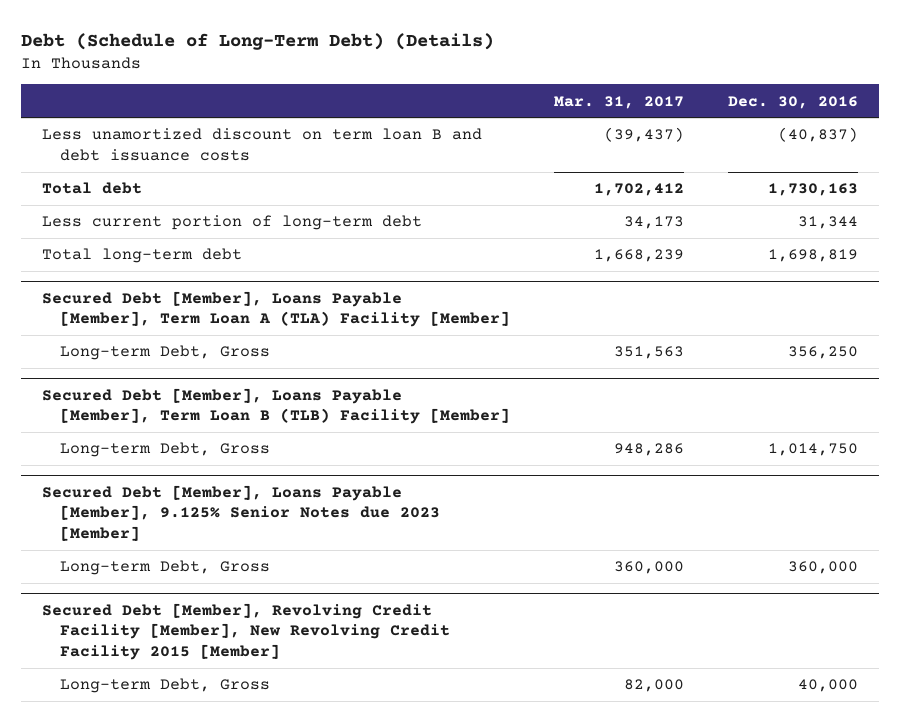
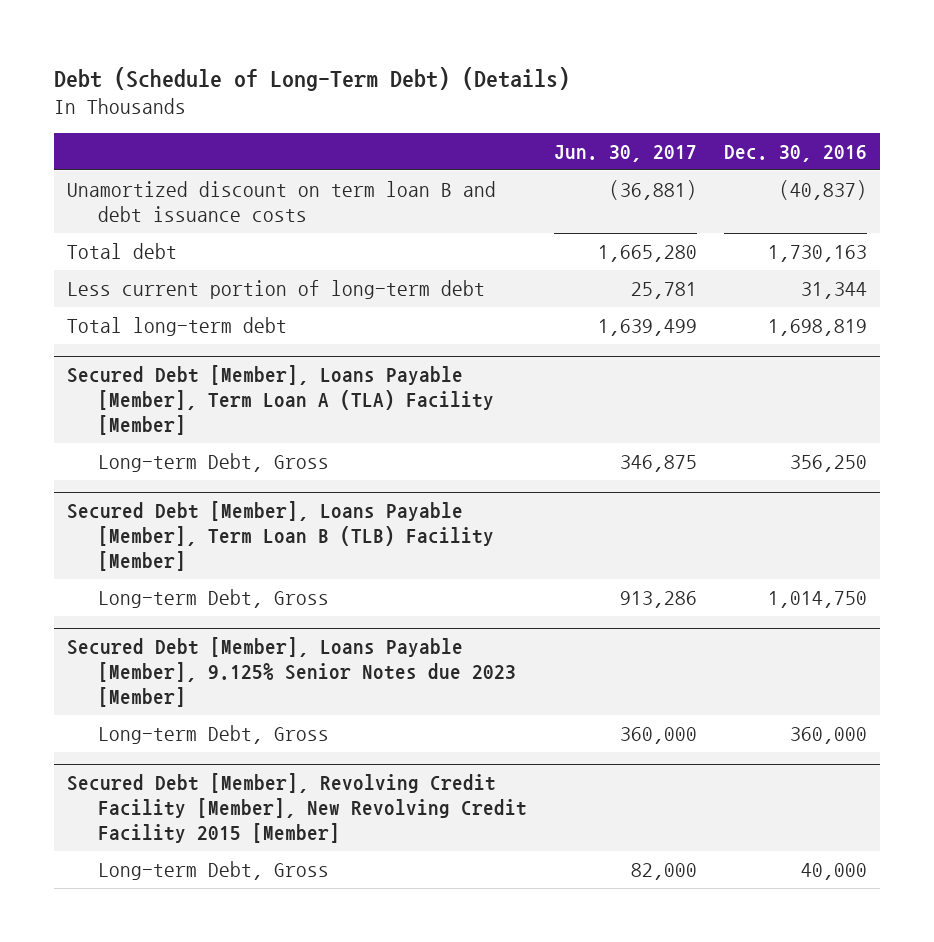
- | Mar. 31, 2017 | Dec. 30, 2016
+ | Jun. 30, 2017 | Dec. 30, 2016
- Less unamortized discount on term loan B and debt issuance costs | (39,437) | (40,837)
+ Unamortized discount on term loan B and debt issuance costs | (36,881) | (40,837)

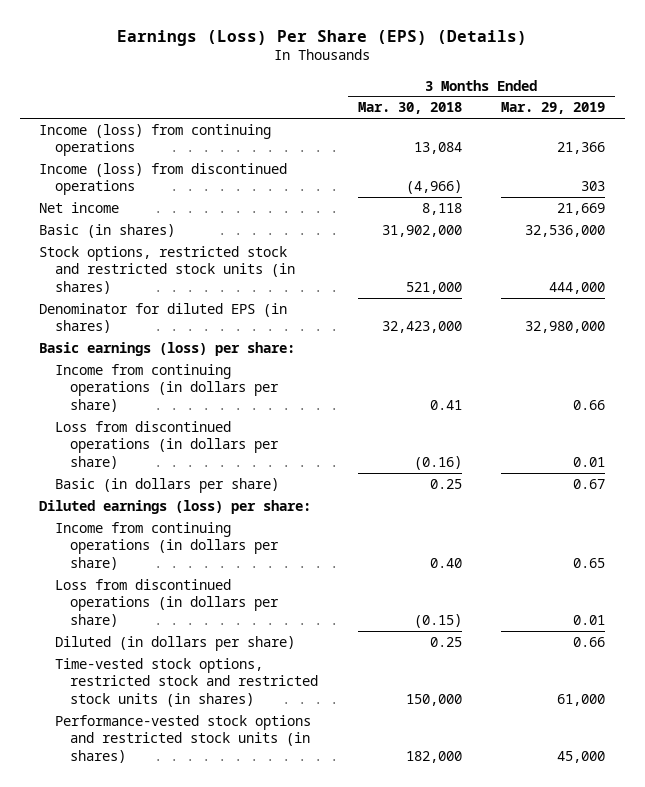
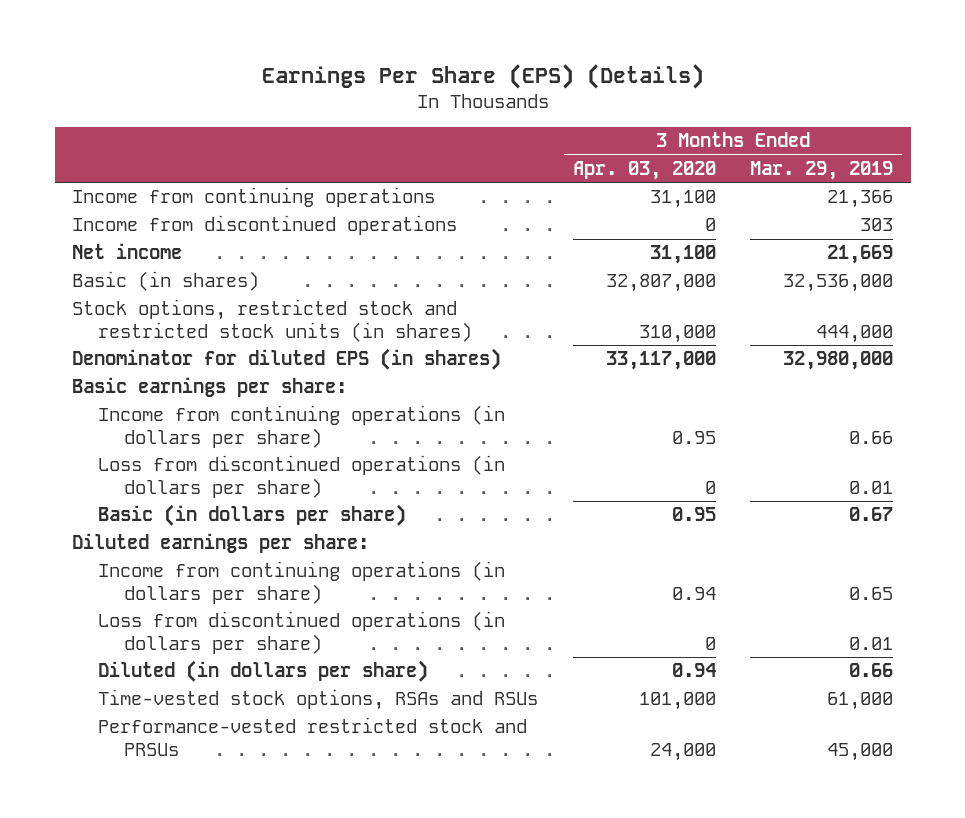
- Earnings (Loss) Per Share (EPS) (Details)
+ Earnings Per Share (EPS) (Details)
- | 3 Months Ended Mar. 30, 2018 | 3 Months Ended Mar. 29, 2019
+ | 3 Months Ended Apr. 03, 2020 | 3 Months Ended Mar. 29, 2019
- Income (loss) from continuing operations | 13,084 | 21,366
- Income (loss) from discontinued operations | (4,966) | 303
+ Income from continuing operations | 31,100 | 21,366
+ Income from discontinued operations | 0 | 303
- Basic earnings (loss) per share:
+ Basic earnings per share:
- Diluted earnings (loss) per share:
+ Diluted earnings per share:
- Time-vested stock options, restricted stock and restricted stock units (in shares) | 150,000 | 61,000
- Performance-vested stock options and restricted stock units (in shares) | 182,000 | 45,000
+ Time-vested stock options, RSAs and RSUs | 101,000 | 61,000
+ Performance-vested restricted stock and PRSUs | 24,000 | 45,000

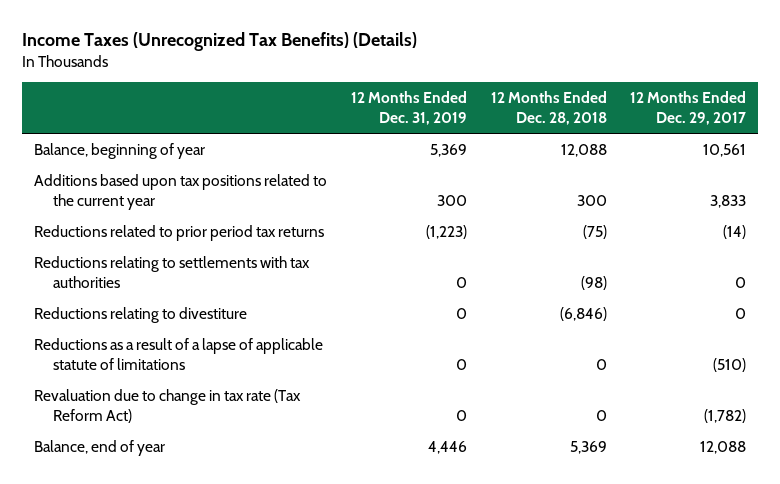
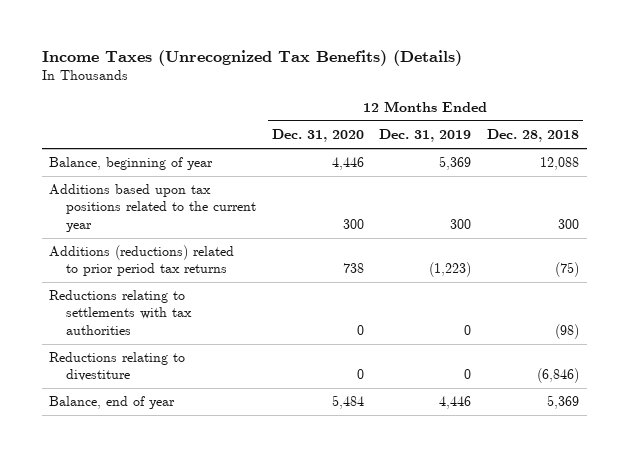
- | 12 Months Ended Dec. 31, 2019 | 12 Months Ended Dec. 28, 2018 | 12 Months Ended Dec. 29, 2017
+ | 12 Months Ended Dec. 31, 2020 | 12 Months Ended Dec. 31, 2019 | 12 Months Ended Dec. 28, 2018
- Reductions related to prior period tax returns | (1,223) | (75) | (14)
+ Additions (reductions) related to prior period tax returns | 738 | (1,223) | (75)
- Reductions as a result of a lapse of applicable statute of limitations | 0 | 0 | (510)
- Revaluation due to change in tax rate (Tax Reform Act) | 0 | 0 | (1,782)

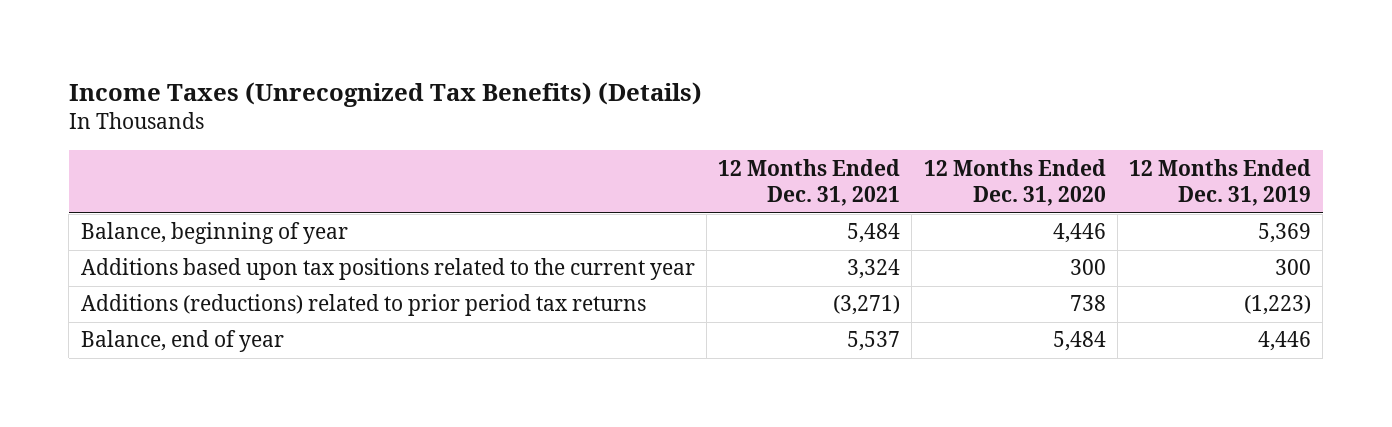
- | 12 Months Ended Dec. 31, 2020 | 12 Months Ended Dec. 31, 2019 | 12 Months Ended Dec. 28, 2018
+ | 12 Months Ended Dec. 31, 2021 | 12 Months Ended Dec. 31, 2020 | 12 Months Ended Dec. 31, 2019
- Reductions relating to settlements with tax authorities | 0 | 0 | (98)
- Reductions relating to divestiture | 0 | 0 | (6,846)

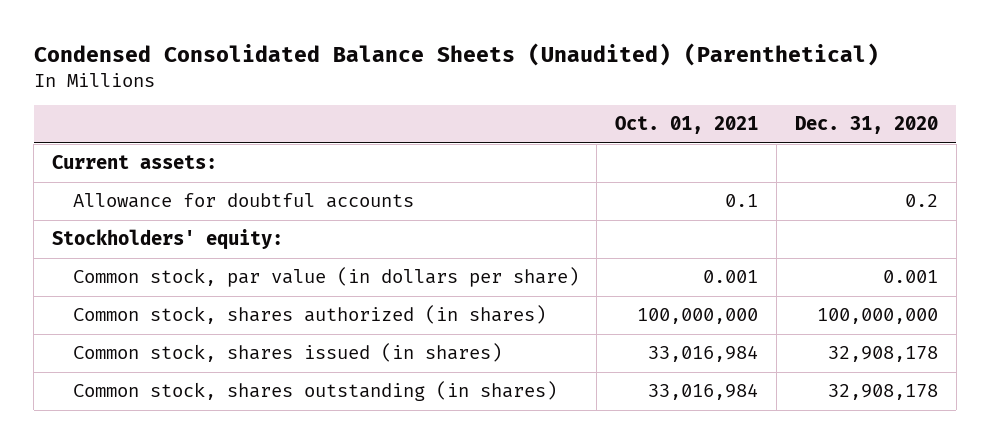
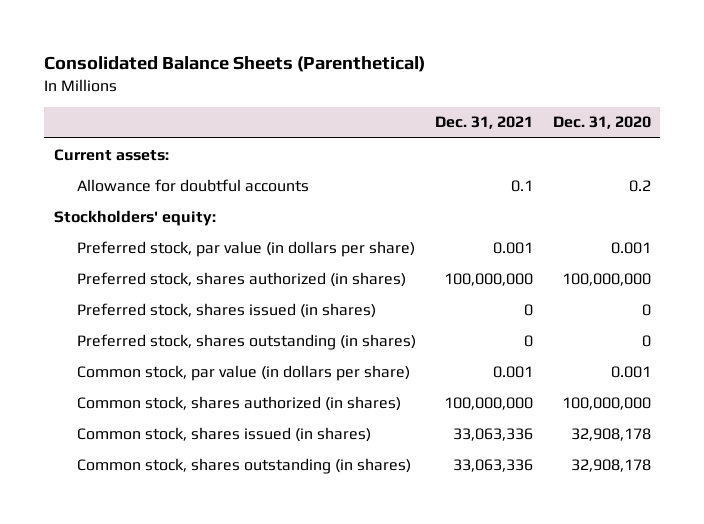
- Condensed Consolidated Balance Sheets (Unaudited) (Parenthetical)
+ Consolidated Balance Sheets (Parenthetical)
- | Oct. 01, 2021 | Dec. 31, 2020
+ | Dec. 31, 2021 | Dec. 31, 2020
+ Preferred stock, par value (in dollars per share) | 0.001 | 0.001
+ Preferred stock, shares authorized (in shares) | 100,000,000 | 100,000,000
+ Preferred stock, shares issued (in shares) | 0 | 0
+ Preferred stock, shares outstanding (in shares) | 0 | 0

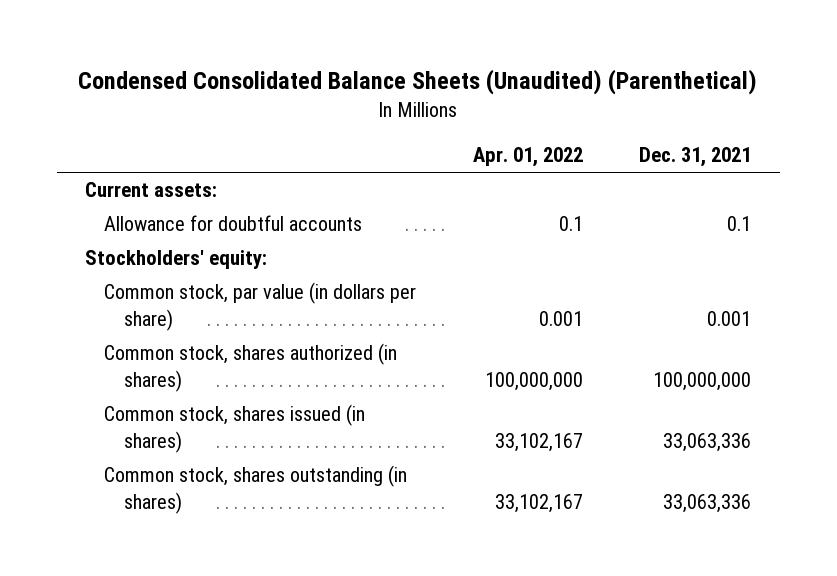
- Consolidated Balance Sheets (Parenthetical)
+ Condensed Consolidated Balance Sheets (Unaudited) (Parenthetical)
- | Dec. 31, 2021 | Dec. 31, 2020
+ | Apr. 01, 2022 | Dec. 31, 2021
- Preferred stock, par value (in dollars per share) | 0.001 | 0.001
- Preferred stock, shares authorized (in shares) | 100,000,000 | 100,000,000
- Preferred stock, shares issued (in shares) | 0 | 0
- Preferred stock, shares outstanding (in shares) | 0 | 0

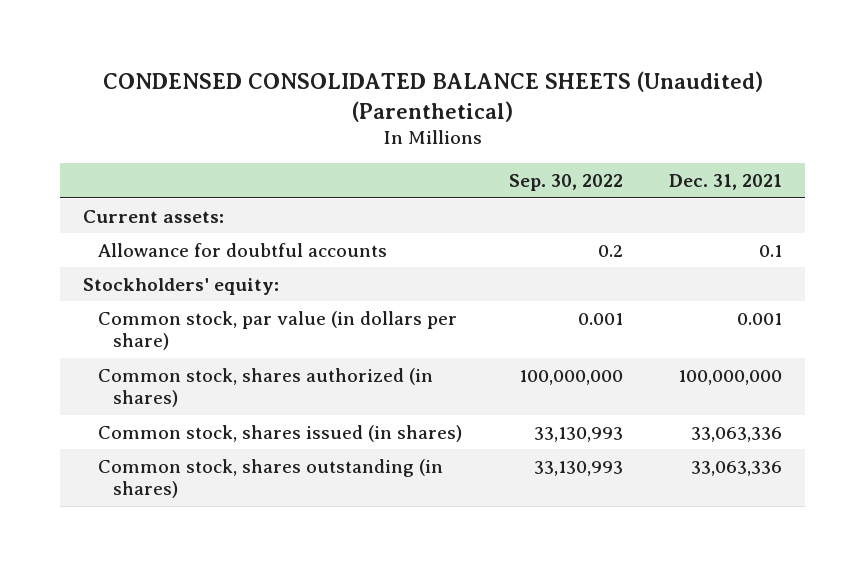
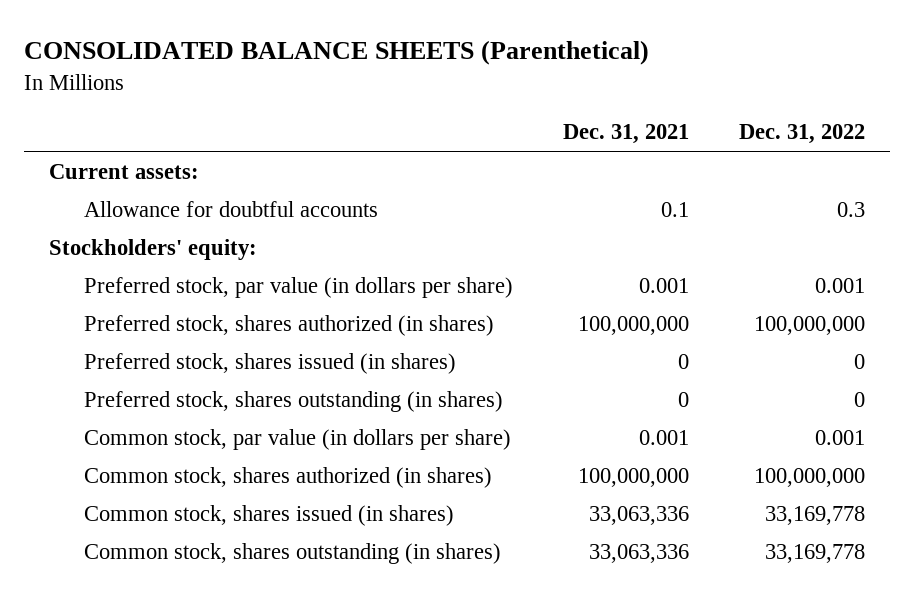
- CONDENSED CONSOLIDATED BALANCE SHEETS (Unaudited) (Parenthetical)
+ CONSOLIDATED BALANCE SHEETS (Parenthetical)
- | Sep. 30, 2022 | Dec. 31, 2021
+ | Dec. 31, 2021 | Dec. 31, 2022
+ Preferred stock, par value (in dollars per share) | 0.001 | 0.001
+ Preferred stock, shares authorized (in shares) | 100,000,000 | 100,000,000
+ Preferred stock, shares issued (in shares) | 0 | 0
+ Preferred stock, shares outstanding (in shares) | 0 | 0

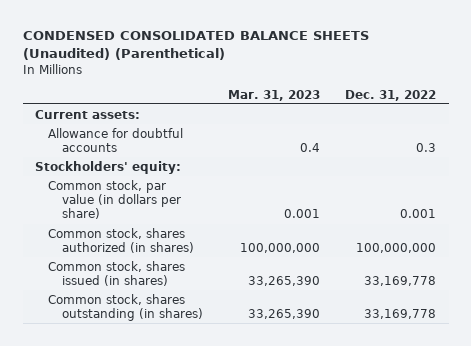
- CONSOLIDATED BALANCE SHEETS (Parenthetical)
+ CONDENSED CONSOLIDATED BALANCE SHEETS (Unaudited) (Parenthetical)
- | Dec. 31, 2021 | Dec. 31, 2022
+ | Mar. 31, 2023 | Dec. 31, 2022
- Preferred stock, par value (in dollars per share) | 0.001 | 0.001
- Preferred stock, shares authorized (in shares) | 100,000,000 | 100,000,000
- Preferred stock, shares issued (in shares) | 0 | 0
- Preferred stock, shares outstanding (in shares) | 0 | 0

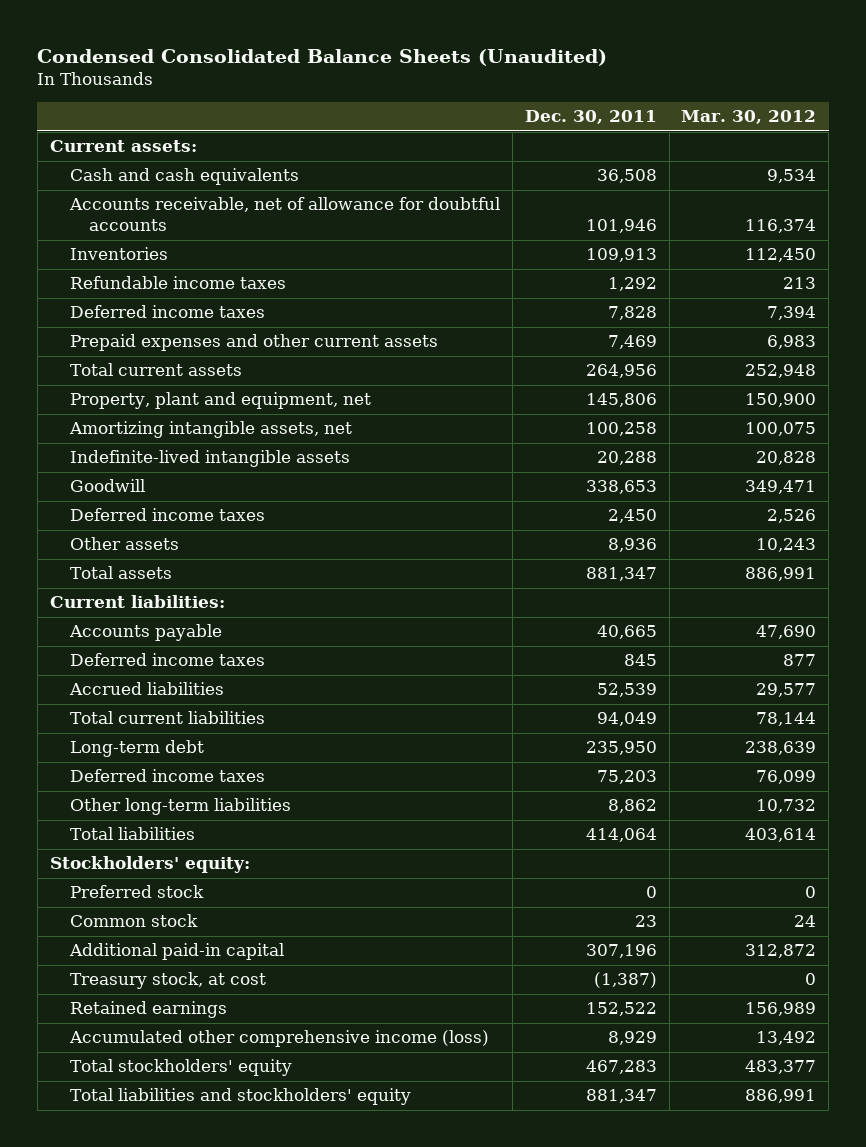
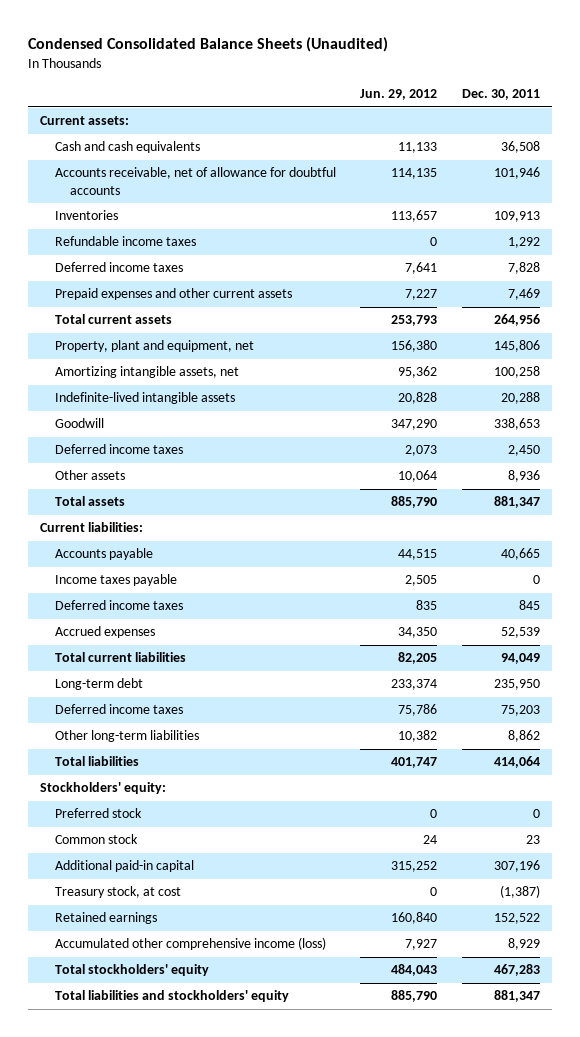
- | Dec. 30, 2011 | Mar. 30, 2012
+ | Jun. 29, 2012 | Dec. 30, 2011
+ Income taxes payable | 2,505 | 0
- Accrued liabilities | 52,539 | 29,577
+ Accrued expenses | 34,350 | 52,539

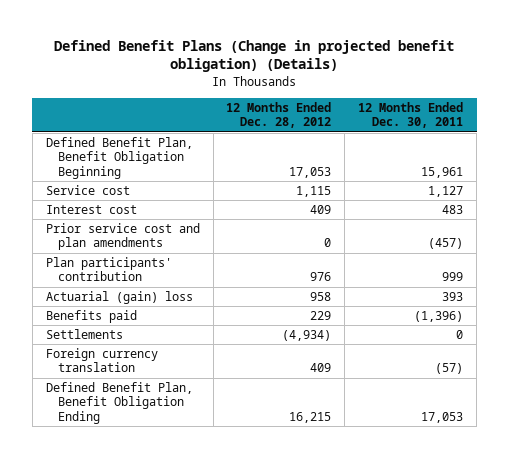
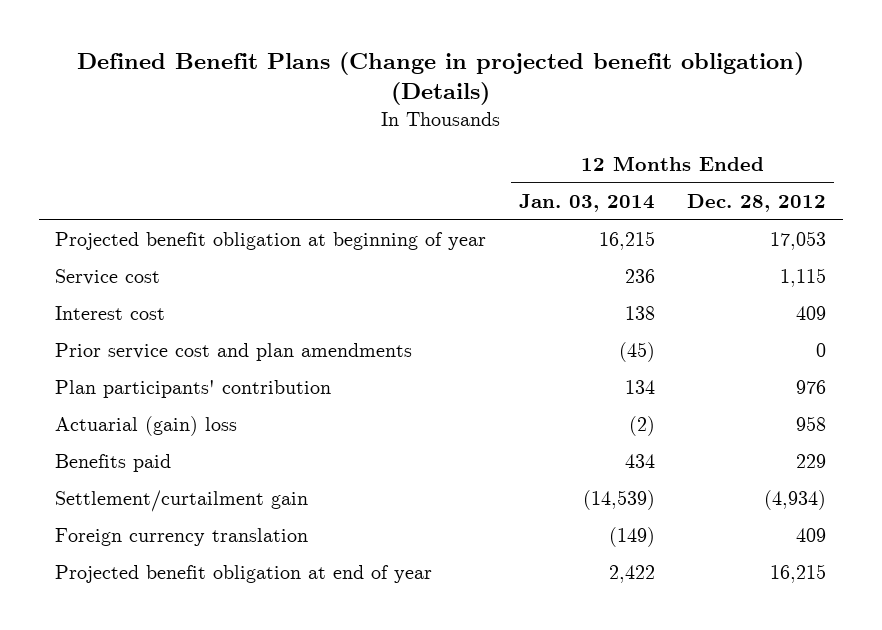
- | 12 Months Ended Dec. 28, 2012 | 12 Months Ended Dec. 30, 2011
+ | 12 Months Ended Jan. 03, 2014 | 12 Months Ended Dec. 28, 2012
- Defined Benefit Plan, Benefit Obligation Beginning | 17,053 | 15,961
+ Projected benefit obligation at beginning of year | 16,215 | 17,053
- Settlements | (4,934) | 0
+ Settlement/curtailment gain | (14,539) | (4,934)
- Defined Benefit Plan, Benefit Obligation Ending | 16,215 | 17,053
+ Projected benefit obligation at end of year | 2,422 | 16,215

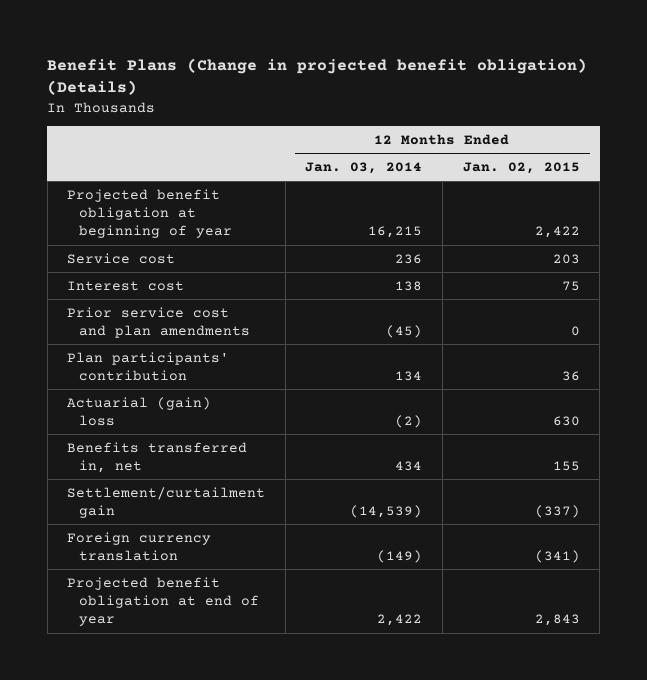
- Defined Benefit Plans (Change in projected benefit obligation) (Details)
+ Benefit Plans (Change in projected benefit obligation) (Details)
- | 12 Months Ended Jan. 03, 2014 | 12 Months Ended Dec. 28, 2012
+ | 12 Months Ended Jan. 03, 2014 | 12 Months Ended Jan. 02, 2015
- Benefits paid | 434 | 229
+ Benefits transferred in, net | 434 | 155

